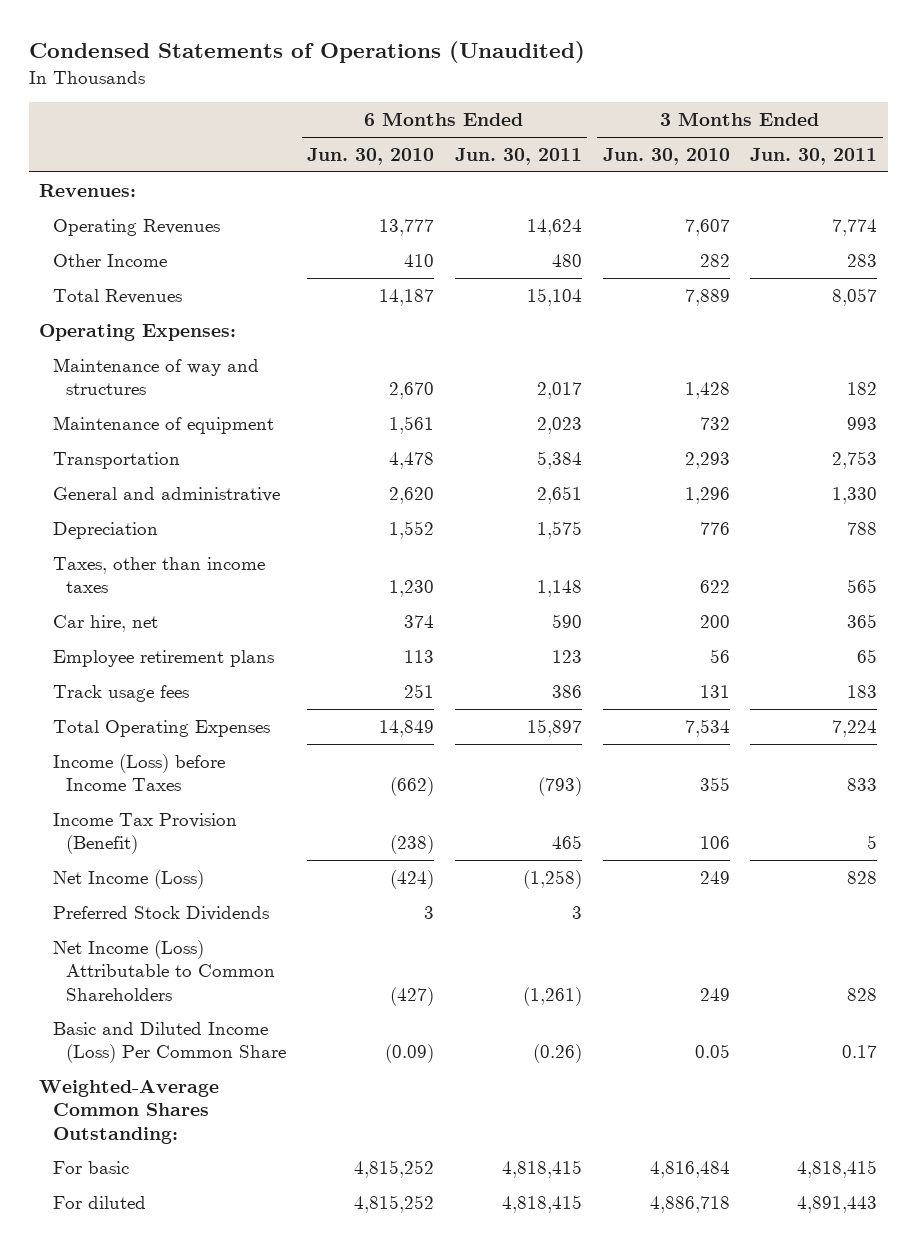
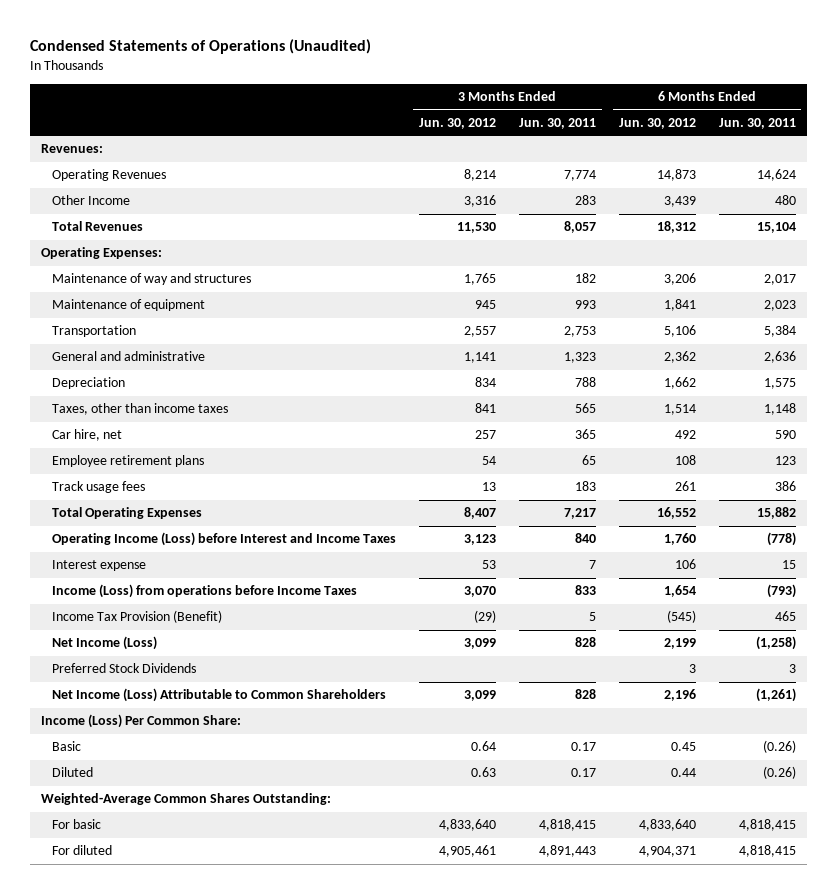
- | 6 Months Ended Jun. 30, 2010 | 6 Months Ended Jun. 30, 2011 | 3 Months Ended Jun. 30, 2010 | 3 Months Ended Jun. 30, 2011
+ | 3 Months Ended Jun. 30, 2012 | 3 Months Ended Jun. 30, 2011 | 6 Months Ended Jun. 30, 2012 | 6 Months Ended Jun. 30, 2011
- General and administrative | 2,620 | 2,651 | 1,296 | 1,330
+ General and administrative | 1,141 | 1,323 | 2,362 | 2,636
- Total Operating Expenses | 14,849 | 15,897 | 7,534 | 7,224
- Income (Loss) before Income Taxes | (662) | (793) | 355 | 833
+ Total Operating Expenses | 8,407 | 7,217 | 16,552 | 15,882
+ Operating Income (Loss) before Interest and Income Taxes | 3,123 | 840 | 1,760 | (778)
+ Interest expense | 53 | 7 | 106 | 15
+ Income (Loss) from operations before Income Taxes | 3,070 | 833 | 1,654 | (793)
- Basic and Diluted Income (Loss) Per Common Share | (0.09) | (0.26) | 0.05 | 0.17
+ Income (Loss) Per Common Share:
+ Basic | 0.64 | 0.17 | 0.45 | (0.26)
+ Diluted | 0.63 | 0.17 | 0.44 | (0.26)

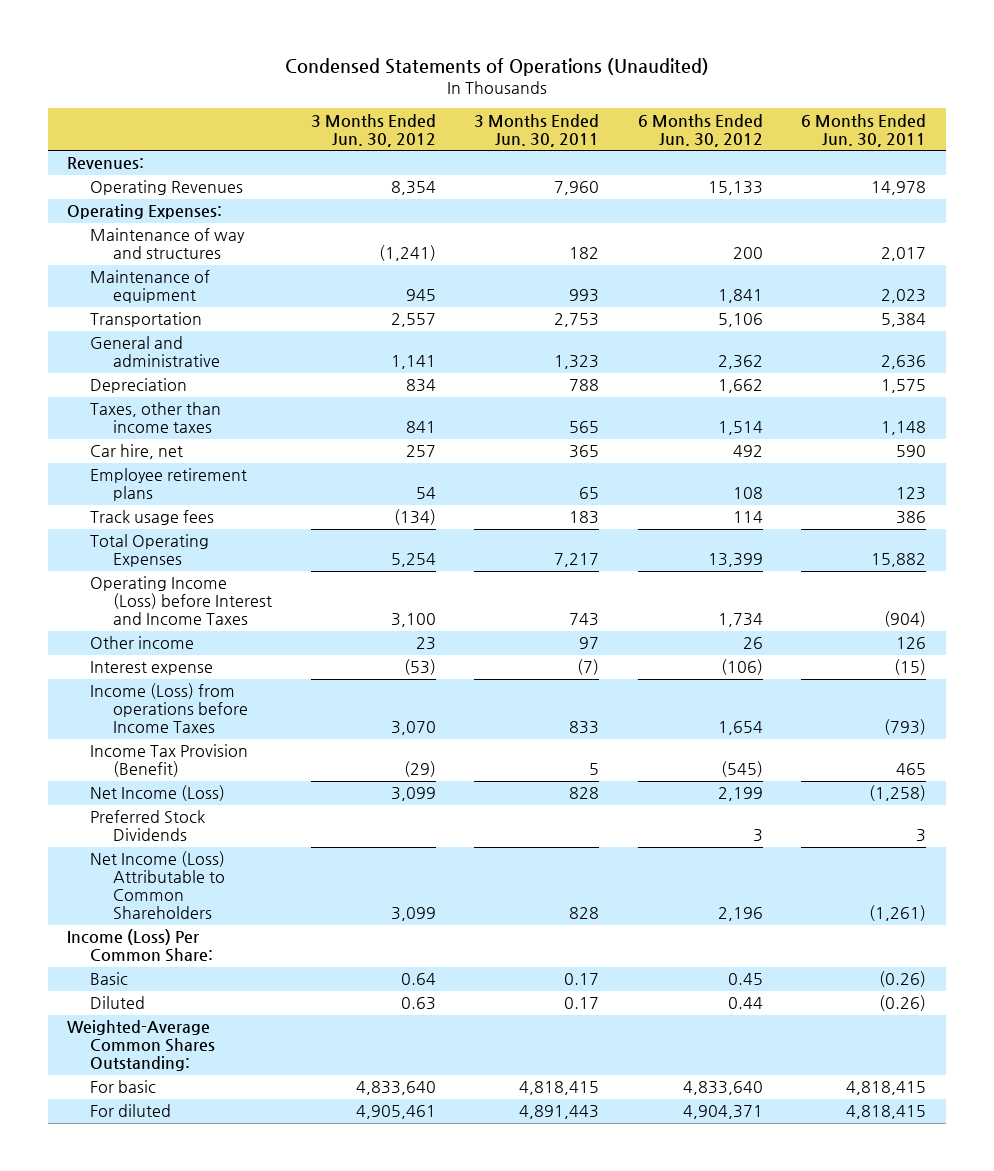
- Operating Revenues | 8,214 | 7,774 | 14,873 | 14,624
- Other Income | 3,316 | 283 | 3,439 | 480
- Total Revenues | 11,530 | 8,057 | 18,312 | 15,104
+ Operating Revenues | 8,354 | 7,960 | 15,133 | 14,978
- Maintenance of way and structures | 1,765 | 182 | 3,206 | 2,017
+ Maintenance of way and structures | (1,241) | 182 | 200 | 2,017
- Track usage fees | 13 | 183 | 261 | 386
- Total Operating Expenses | 8,407 | 7,217 | 16,552 | 15,882
- Operating Income (Loss) before Interest and Income Taxes | 3,123 | 840 | 1,760 | (778)
- Interest expense | 53 | 7 | 106 | 15
+ Track usage fees | (134) | 183 | 114 | 386
+ Total Operating Expenses | 5,254 | 7,217 | 13,399 | 15,882
+ Operating Income (Loss) before Interest and Income Taxes | 3,100 | 743 | 1,734 | (904)
+ Other income | 23 | 97 | 26 | 126
+ Interest expense | (53) | (7) | (106) | (15)

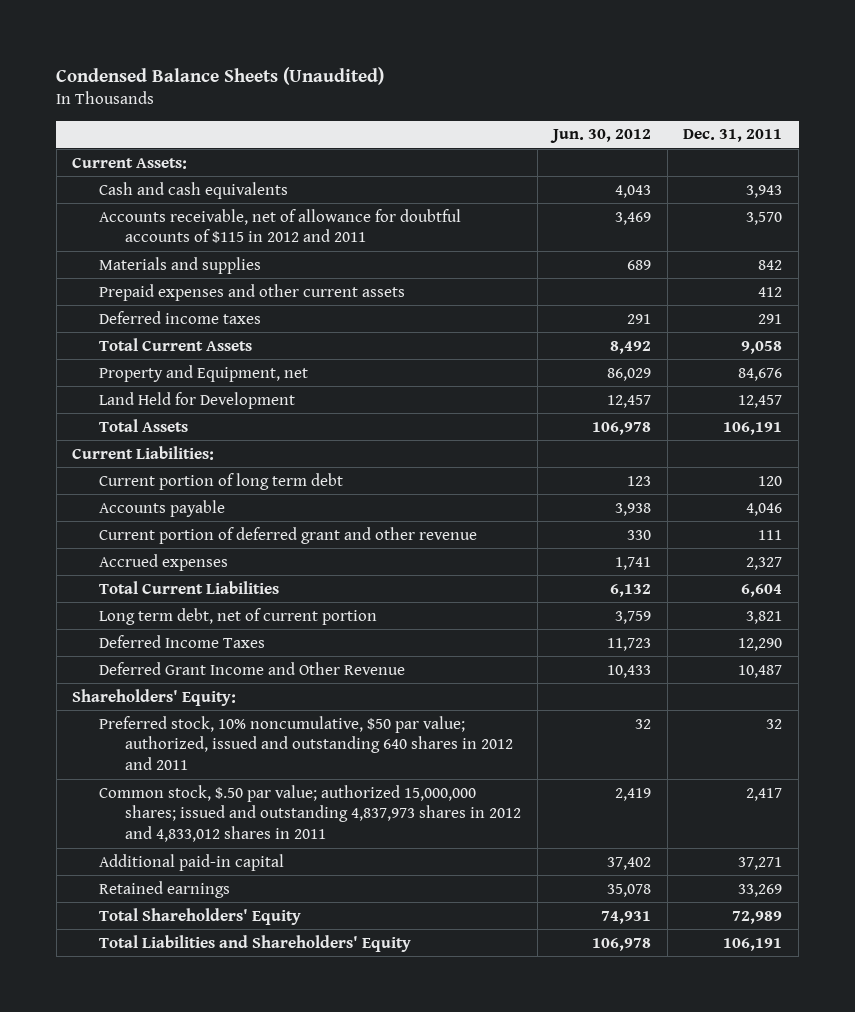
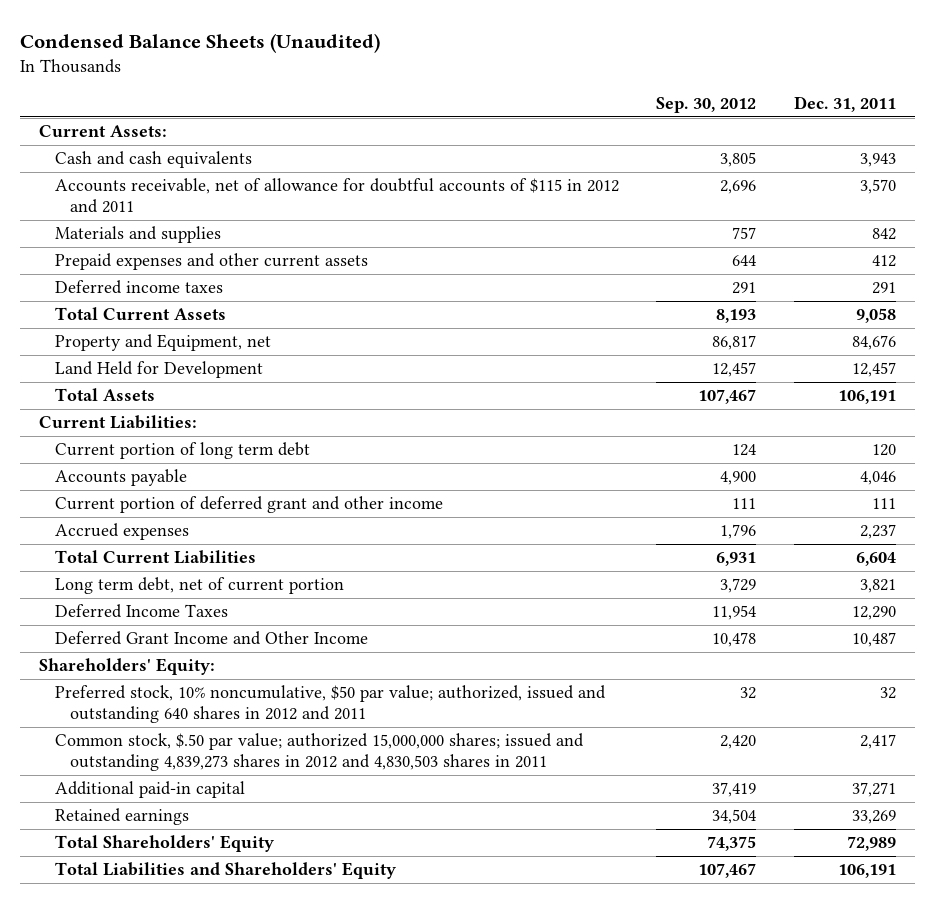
- | Jun. 30, 2012 | Dec. 31, 2011
+ | Sep. 30, 2012 | Dec. 31, 2011
- Current portion of deferred grant and other revenue | 330 | 111
- Accrued expenses | 1,741 | 2,327
+ Current portion of deferred grant and other income | 111 | 111
+ Accrued expenses | 1,796 | 2,237
- Deferred Grant Income and Other Revenue | 10,433 | 10,487
+ Deferred Grant Income and Other Income | 10,478 | 10,487
- Common stock, $.50 par value; authorized 15,000,000 shares; issued and outstanding 4,837,973 shares in 2012 and 4,833,012 shares in 2011 | 2,419 | 2,417
+ Common stock, $.50 par value; authorized 15,000,000 shares; issued and outstanding 4,839,273 shares in 2012 and 4,830,503 shares in 2011 | 2,420 | 2,417

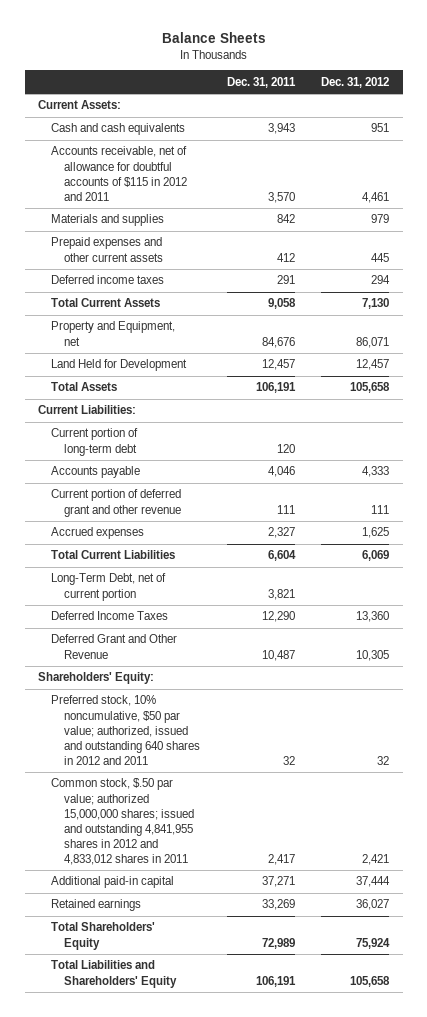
- Condensed Balance Sheets (Unaudited)
+ Balance Sheets
- | Sep. 30, 2012 | Dec. 31, 2011
+ | Dec. 31, 2011 | Dec. 31, 2012
- Current portion of long term debt | 124 | 120
+ Current portion of long-term debt | 120 |
- Current portion of deferred grant and other income | 111 | 111
- Accrued expenses | 1,796 | 2,237
+ Current portion of deferred grant and other revenue | 111 | 111
+ Accrued expenses | 2,327 | 1,625
- Long term debt, net of current portion | 3,729 | 3,821
+ Long-Term Debt, net of current portion | 3,821 |
- Deferred Grant Income and Other Income | 10,478 | 10,487
+ Deferred Grant and Other Revenue | 10,487 | 10,305
- Common stock, $.50 par value; authorized 15,000,000 shares; issued and outstanding 4,839,273 shares in 2012 and 4,830,503 shares in 2011 | 2,420 | 2,417
+ Common stock, $.50 par value; authorized 15,000,000 shares; issued and outstanding 4,841,955 shares in 2012 and 4,833,012 shares in 2011 | 2,417 | 2,421

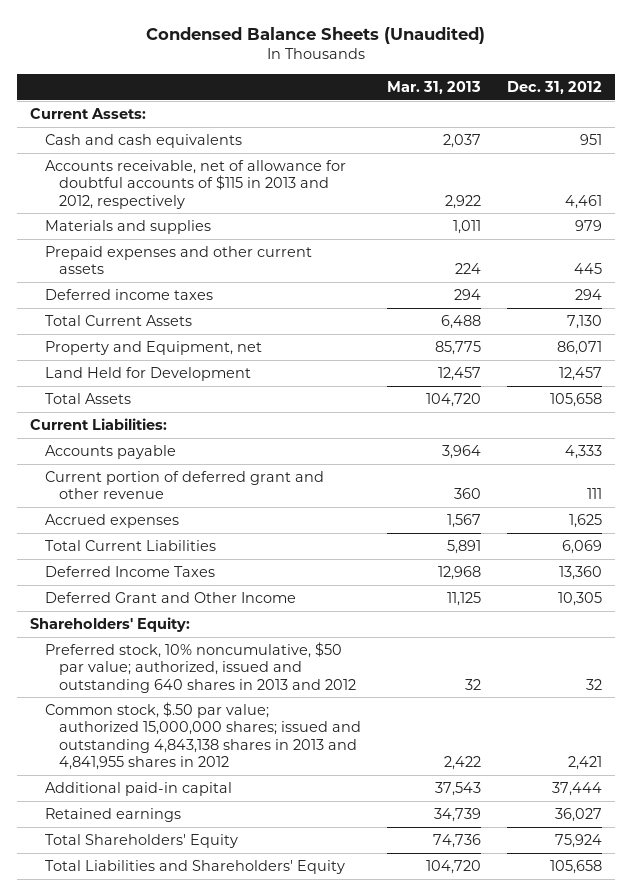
- Balance Sheets
+ Condensed Balance Sheets (Unaudited)
- | Dec. 31, 2011 | Dec. 31, 2012
+ | Mar. 31, 2013 | Dec. 31, 2012
- Accounts receivable, net of allowance for doubtful accounts of $115 in 2012 and 2011 | 3,570 | 4,461
+ Accounts receivable, net of allowance for doubtful accounts of $115 in 2013 and 2012, respectively | 2,922 | 4,461
- Current portion of long-term debt | 120 |
- Long-Term Debt, net of current portion | 3,821 |
- Deferred Grant and Other Revenue | 10,487 | 10,305
+ Deferred Grant and Other Income | 11,125 | 10,305
- Preferred stock, 10% noncumulative, $50 par value; authorized, issued and outstanding 640 shares in 2012 and 2011 | 32 | 32
- Common stock, $.50 par value; authorized 15,000,000 shares; issued and outstanding 4,841,955 shares in 2012 and 4,833,012 shares in 2011 | 2,417 | 2,421
+ Preferred stock, 10% noncumulative, $50 par value; authorized, issued and outstanding 640 shares in 2013 and 2012 | 32 | 32
+ Common stock, $.50 par value; authorized 15,000,000 shares; issued and outstanding 4,843,138 shares in 2013 and 4,841,955 shares in 2012 | 2,422 | 2,421

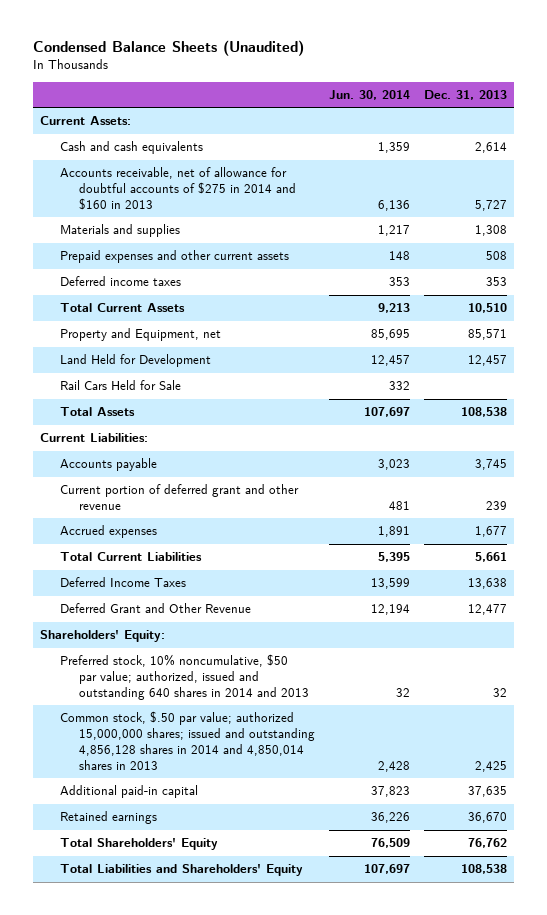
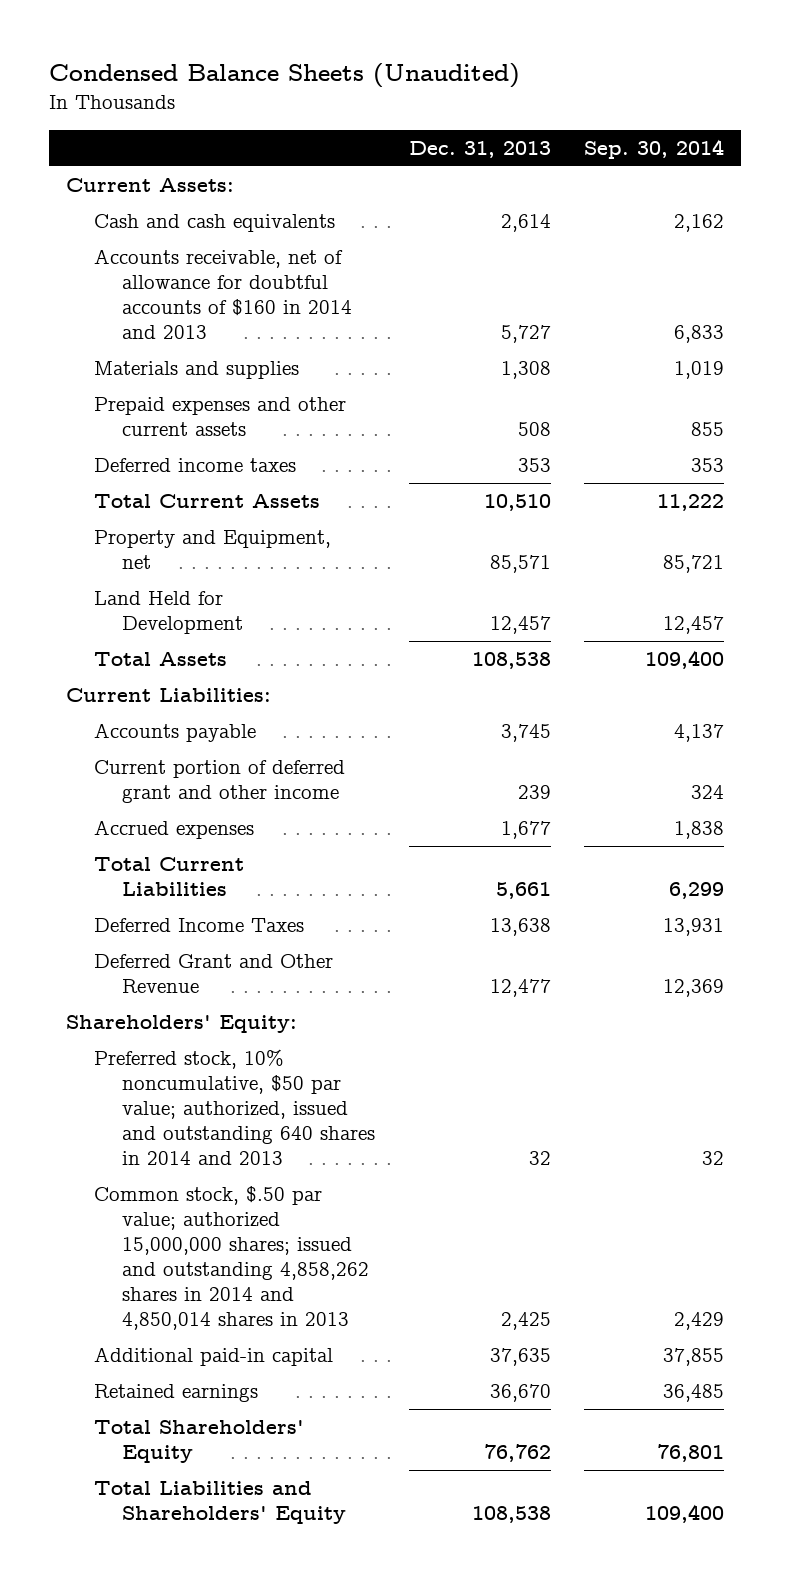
- | Jun. 30, 2014 | Dec. 31, 2013
+ | Dec. 31, 2013 | Sep. 30, 2014
- Accounts receivable, net of allowance for doubtful accounts of $275 in 2014 and $160 in 2013 | 6,136 | 5,727
+ Accounts receivable, net of allowance for doubtful accounts of $160 in 2014 and 2013 | 5,727 | 6,833
- Rail Cars Held for Sale | 332 |
- Current portion of deferred grant and other revenue | 481 | 239
+ Current portion of deferred grant and other income | 239 | 324
- Common stock, $.50 par value; authorized 15,000,000 shares; issued and outstanding 4,856,128 shares in 2014 and 4,850,014 shares in 2013 | 2,428 | 2,425
+ Common stock, $.50 par value; authorized 15,000,000 shares; issued and outstanding 4,858,262 shares in 2014 and 4,850,014 shares in 2013 | 2,425 | 2,429

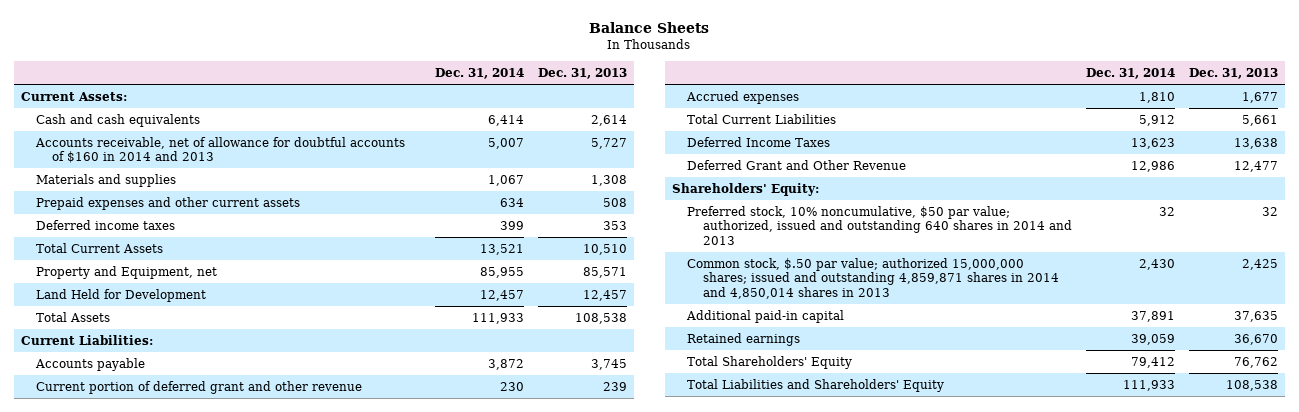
- Condensed Balance Sheets (Unaudited)
+ Balance Sheets
- | Dec. 31, 2013 | Sep. 30, 2014
+ | Dec. 31, 2014 | Dec. 31, 2013
- Current portion of deferred grant and other income | 239 | 324
+ Current portion of deferred grant and other revenue | 230 | 239
- Common stock, $.50 par value; authorized 15,000,000 shares; issued and outstanding 4,858,262 shares in 2014 and 4,850,014 shares in 2013 | 2,425 | 2,429
+ Common stock, $.50 par value; authorized 15,000,000 shares; issued and outstanding 4,859,871 shares in 2014 and 4,850,014 shares in 2013 | 2,430 | 2,425

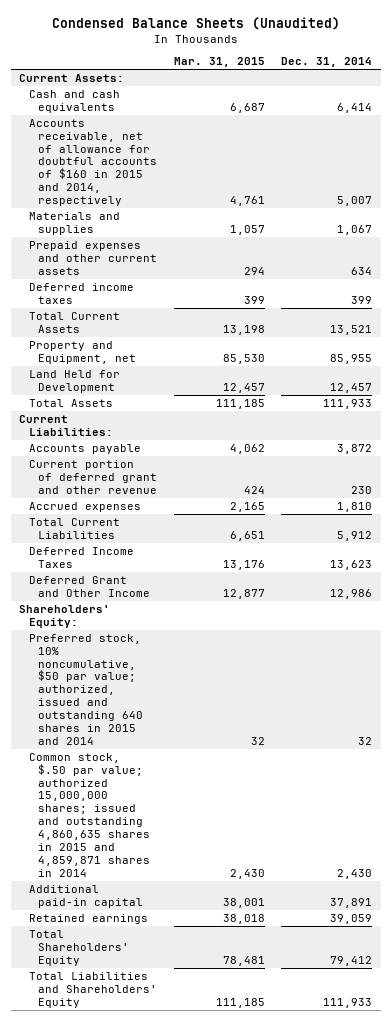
- Balance Sheets
+ Condensed Balance Sheets (Unaudited)
- | Dec. 31, 2014 | Dec. 31, 2013
+ | Mar. 31, 2015 | Dec. 31, 2014
- Accounts receivable, net of allowance for doubtful accounts of $160 in 2014 and 2013 | 5,007 | 5,727
+ Accounts receivable, net of allowance for doubtful accounts of $160 in 2015 and 2014, respectively | 4,761 | 5,007
- Deferred Grant and Other Revenue | 12,986 | 12,477
+ Deferred Grant and Other Income | 12,877 | 12,986
- Preferred stock, 10% noncumulative, $50 par value; authorized, issued and outstanding 640 shares in 2014 and 2013 | 32 | 32
- Common stock, $.50 par value; authorized 15,000,000 shares; issued and outstanding 4,859,871 shares in 2014 and 4,850,014 shares in 2013 | 2,430 | 2,425
+ Preferred stock, 10% noncumulative, $50 par value; authorized, issued and outstanding 640 shares in 2015 and 2014 | 32 | 32
+ Common stock, $.50 par value; authorized 15,000,000 shares; issued and outstanding 4,860,635 shares in 2015 and 4,859,871 shares in 2014 | 2,430 | 2,430

